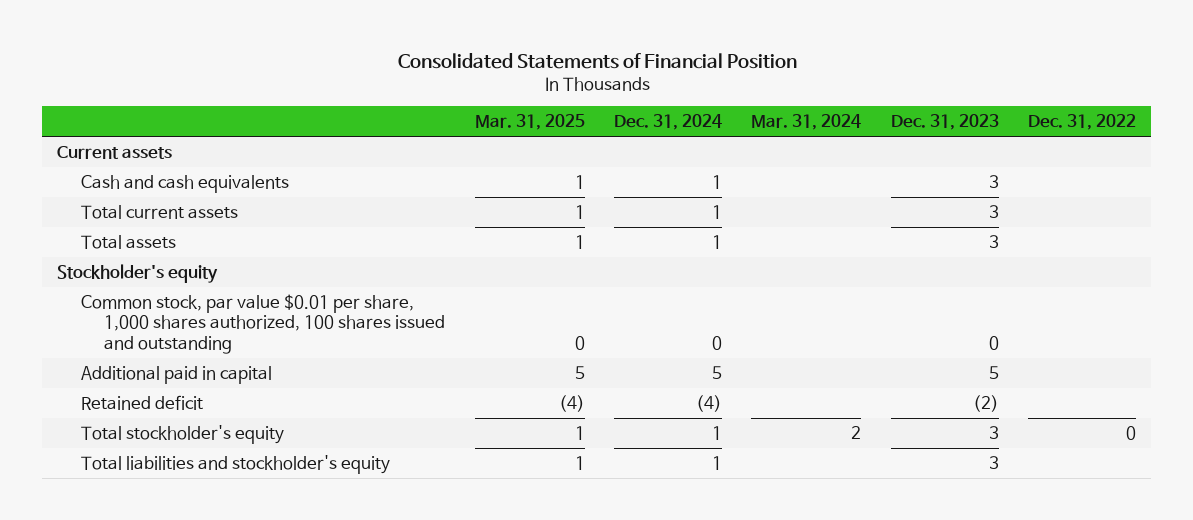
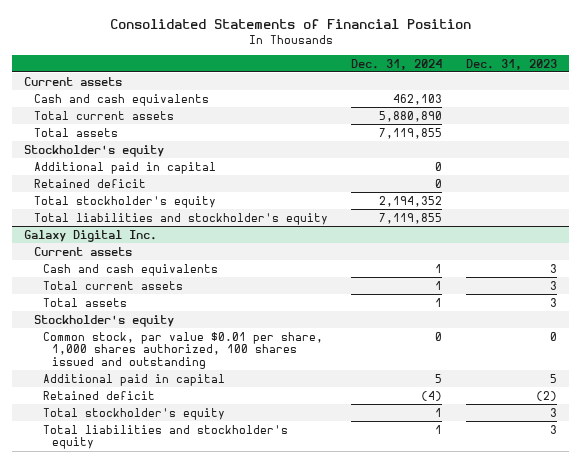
- | Mar. 31, 2025 | Dec. 31, 2024 | Mar. 31, 2024 | Dec. 31, 2023 | Dec. 31, 2022
+ | Dec. 31, 2024 | Dec. 31, 2023
+ Cash and cash equivalents | 462,103 |
+ Total current assets | 5,880,890 |
+ Total assets | 7,119,855 |
+ Stockholder's equity
+ Additional paid in capital | 0 |
+ Retained deficit | 0 |
+ Total stockholder's equity | 2,194,352 |
+ Total liabilities and stockholder's equity | 7,119,855 |
+ Galaxy Digital Inc.
+ Current assets

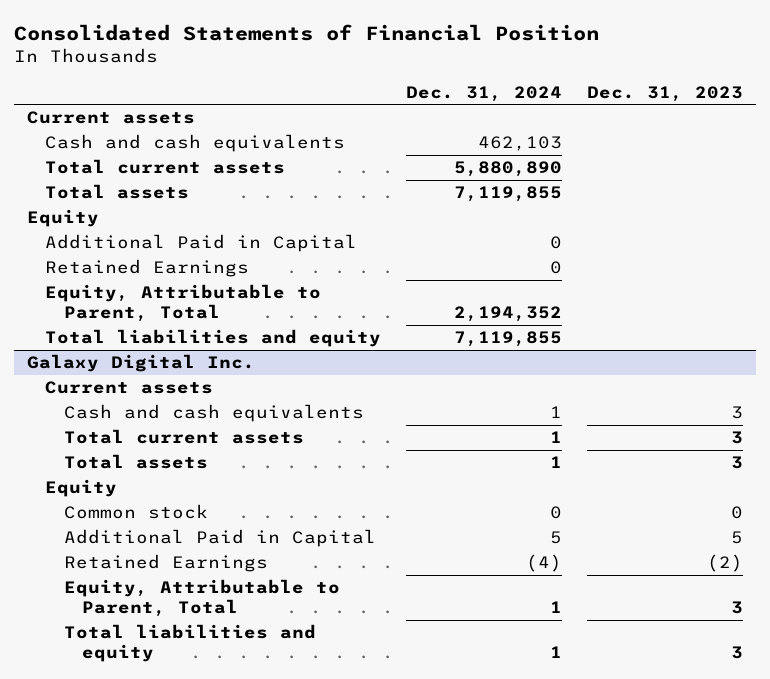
- Stockholder's equity
- Additional paid in capital | 0 |
- Retained deficit | 0 |
- Total stockholder's equity | 2,194,352 |
- Total liabilities and stockholder's equity | 7,119,855 |
+ Equity
+ Additional Paid in Capital | 0 |
+ Retained Earnings | 0 |
+ Equity, Attributable to Parent, Total | 2,194,352 |
+ Total liabilities and equity | 7,119,855 |
@ Galaxy Digital Inc.
- Stockholder's equity
- Common stock, par value $0.01 per share, 1,000 shares authorized, 100 shares issued and outstanding | 0 | 0
- Additional paid in capital | 5 | 5
- Retained deficit | (4) | (2)
- Total stockholder's equity | 1 | 3
- Total liabilities and stockholder's equity | 1 | 3
+ Equity
+ Common stock | 0 | 0
+ Additional Paid in Capital | 5 | 5
+ Retained Earnings | (4) | (2)
+ Equity, Attributable to Parent, Total | 1 | 3
+ Total liabilities and equity | 1 | 3

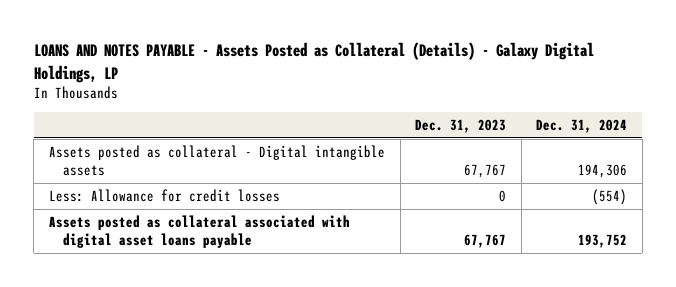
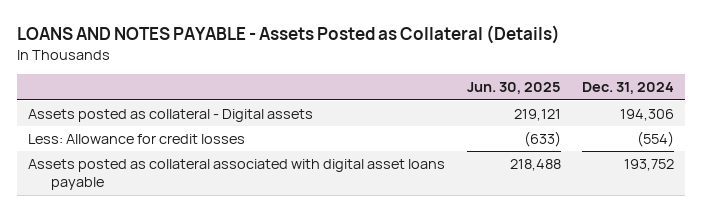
- LOANS AND NOTES PAYABLE - Assets Posted as Collateral (Details) - Galaxy Digital Holdings, LP
+ LOANS AND NOTES PAYABLE - Assets Posted as Collateral (Details)
- | Dec. 31, 2023 | Dec. 31, 2024
+ | Jun. 30, 2025 | Dec. 31, 2024
- Assets posted as collateral - Digital intangible assets | 67,767 | 194,306
+ Assets posted as collateral - Digital assets | 219,121 | 194,306

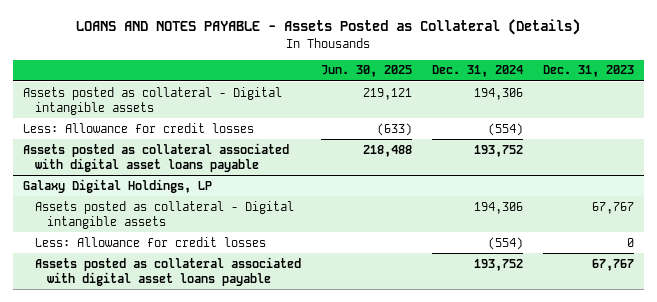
- | Jun. 30, 2025 | Dec. 31, 2024
+ | Jun. 30, 2025 | Dec. 31, 2024 | Dec. 31, 2023
- Assets posted as collateral - Digital assets | 219,121 | 194,306
+ Assets posted as collateral - Digital intangible assets | 219,121 | 194,306 |
+ Galaxy Digital Holdings, LP
+ Assets posted as collateral - Digital intangible assets | | 194,306 | 67,767
+ Less: Allowance for credit losses | | (554) | 0
+ Assets posted as collateral associated with digital asset loans payable | | 193,752 | 67,767

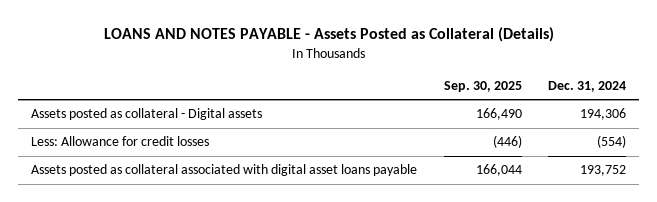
- | Jun. 30, 2025 | Dec. 31, 2024 | Dec. 31, 2023
+ | Sep. 30, 2025 | Dec. 31, 2024
- Assets posted as collateral - Digital intangible assets | 219,121 | 194,306 |
- Less: Allowance for credit losses | (633) | (554) |
- Assets posted as collateral associated with digital asset loans payable | 218,488 | 193,752 |
- Galaxy Digital Holdings, LP
- Assets posted as collateral - Digital intangible assets | | 194,306 | 67,767
+ Assets posted as collateral - Digital assets | 166,490 | 194,306

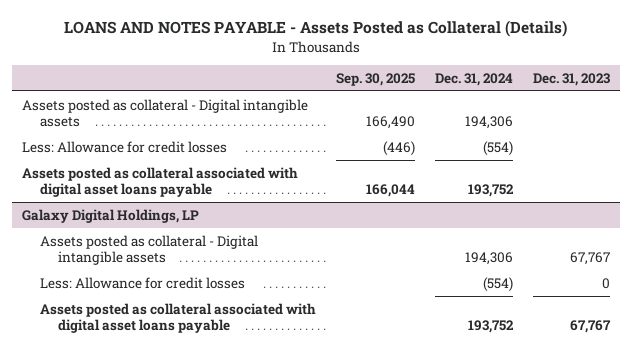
- | Sep. 30, 2025 | Dec. 31, 2024
+ | Sep. 30, 2025 | Dec. 31, 2024 | Dec. 31, 2023
- Assets posted as collateral - Digital assets | 166,490 | 194,306
+ Assets posted as collateral - Digital intangible assets | 166,490 | 194,306 |
+ Galaxy Digital Holdings, LP
+ Assets posted as collateral - Digital intangible assets | | 194,306 | 67,767
+ Less: Allowance for credit losses | | (554) | 0
+ Assets posted as collateral associated with digital asset loans payable | | 193,752 | 67,767

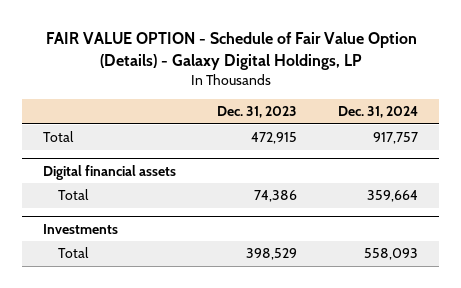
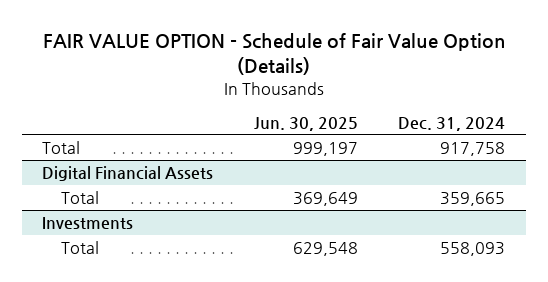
- FAIR VALUE OPTION - Schedule of Fair Value Option (Details) - Galaxy Digital Holdings, LP
+ FAIR VALUE OPTION - Schedule of Fair Value Option (Details)
- | Dec. 31, 2023 | Dec. 31, 2024
+ | Jun. 30, 2025 | Dec. 31, 2024
- Total | 472,915 | 917,757
- Digital financial assets
- Total | 74,386 | 359,664
+ Total | 999,197 | 917,758
+ Digital Financial Assets
+ Total | 369,649 | 359,665

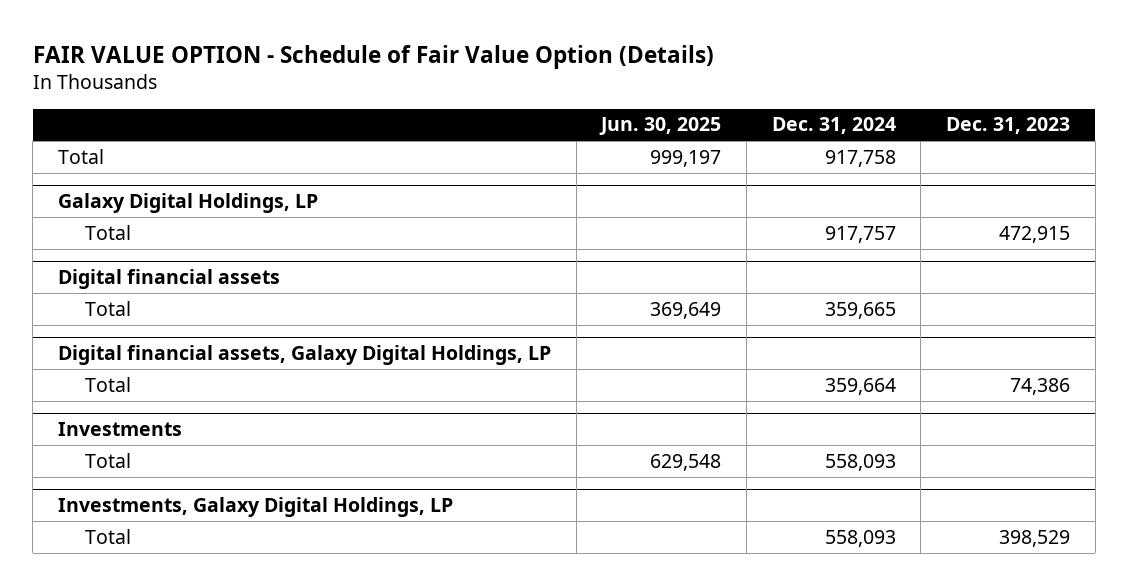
- | Jun. 30, 2025 | Dec. 31, 2024
+ | Jun. 30, 2025 | Dec. 31, 2024 | Dec. 31, 2023
- Digital Financial Assets
+ Galaxy Digital Holdings, LP
+ Total | | 917,757 | 472,915
+ Digital financial assets
+ Digital financial assets, Galaxy Digital Holdings, LP
+ Total | | 359,664 | 74,386
+ Investments, Galaxy Digital Holdings, LP
+ Total | | 558,093 | 398,529

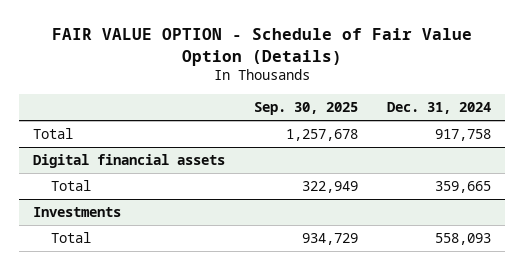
- | Jun. 30, 2025 | Dec. 31, 2024 | Dec. 31, 2023
+ | Sep. 30, 2025 | Dec. 31, 2024
- Galaxy Digital Holdings, LP
- Total | | 917,757 | 472,915
- Digital financial assets, Galaxy Digital Holdings, LP
- Total | | 359,664 | 74,386
- Investments, Galaxy Digital Holdings, LP
- Total | | 558,093 | 398,529

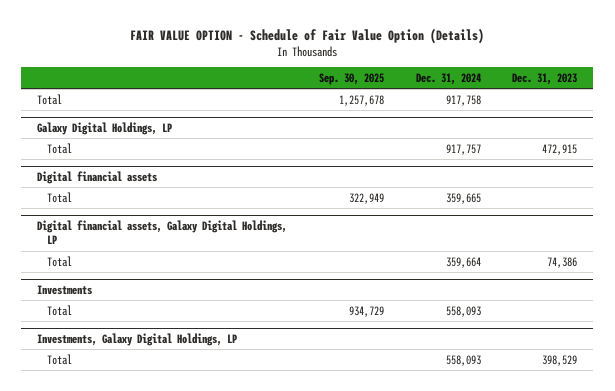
- | Sep. 30, 2025 | Dec. 31, 2024
+ | Sep. 30, 2025 | Dec. 31, 2024 | Dec. 31, 2023
+ Galaxy Digital Holdings, LP
+ Total | | 917,757 | 472,915
+ Digital financial assets, Galaxy Digital Holdings, LP
+ Total | | 359,664 | 74,386
+ Investments, Galaxy Digital Holdings, LP
+ Total | | 558,093 | 398,529

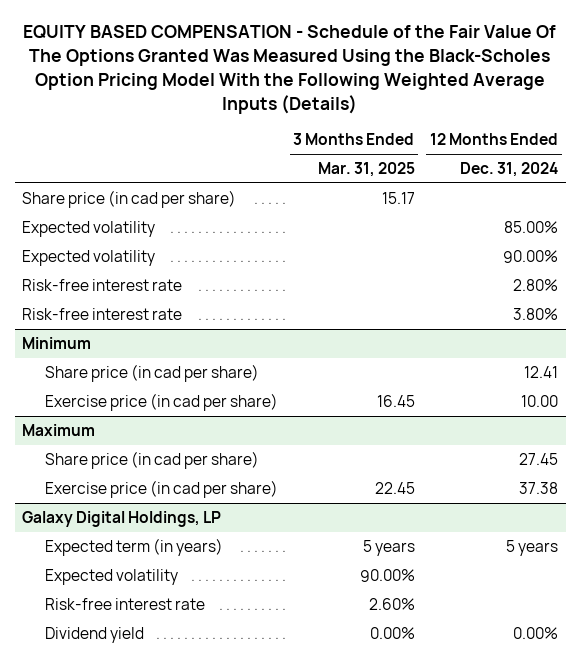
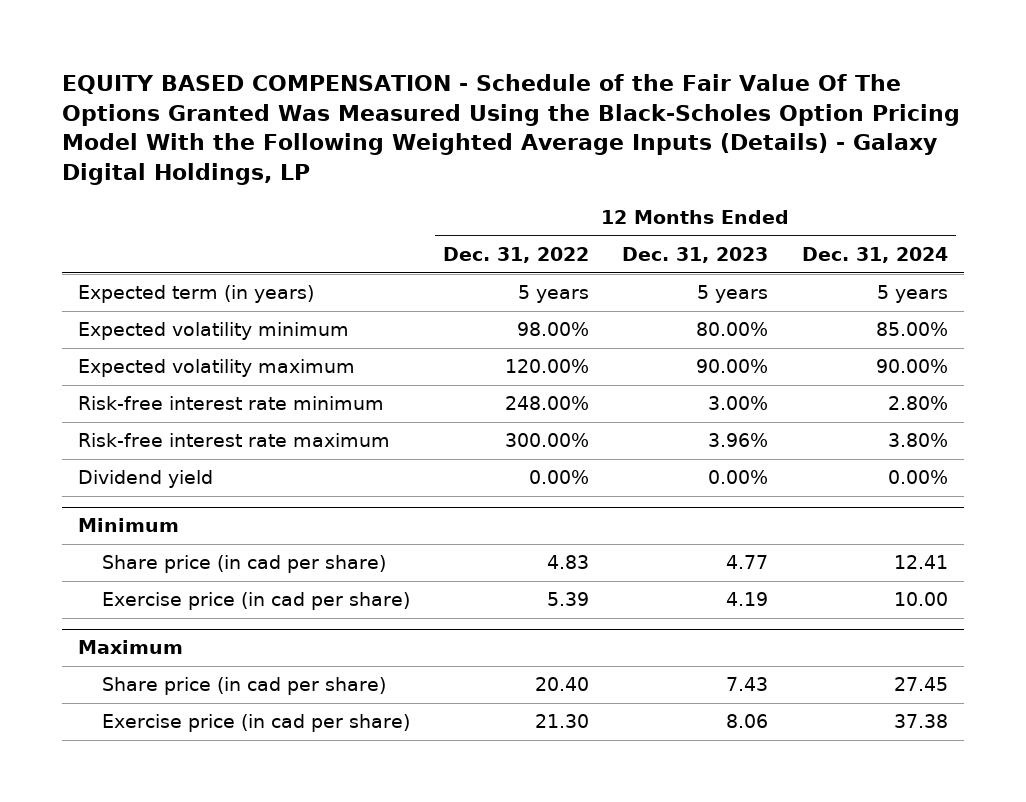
- EQUITY BASED COMPENSATION - Schedule of the Fair Value Of The Options Granted Was Measured Using the Black-Scholes Option Pricing Model With the Following Weighted Average Inputs (Details)
+ EQUITY BASED COMPENSATION - Schedule of the Fair Value Of The Options Granted Was Measured Using the Black-Scholes Option Pricing Model With the Following Weighted Average Inputs (Details) - Galaxy Digital Holdings, LP
- | 3 Months Ended Mar. 31, 2025 | 12 Months Ended Dec. 31, 2024
+ | 12 Months Ended Dec. 31, 2022 | 12 Months Ended Dec. 31, 2023 | 12 Months Ended Dec. 31, 2024
- Share price (in cad per share) | 15.17 |
- Expected volatility | | 85.00%
- Expected volatility | | 90.00%
- Risk-free interest rate | | 2.80%
- Risk-free interest rate | | 3.80%
+ Expected term (in years) | 5 years | 5 years | 5 years
+ Expected volatility minimum | 98.00% | 80.00% | 85.00%
+ Expected volatility maximum | 120.00% | 90.00% | 90.00%
+ Risk-free interest rate minimum | 248.00% | 3.00% | 2.80%
+ Risk-free interest rate maximum | 300.00% | 3.96% | 3.80%
+ Dividend yield | 0.00% | 0.00% | 0.00%
- Galaxy Digital Holdings, LP
- Expected term (in years) | 5 years | 5 years
- Expected volatility | 90.00% |
- Risk-free interest rate | 2.60% |
- Dividend yield | 0.00% | 0.00%

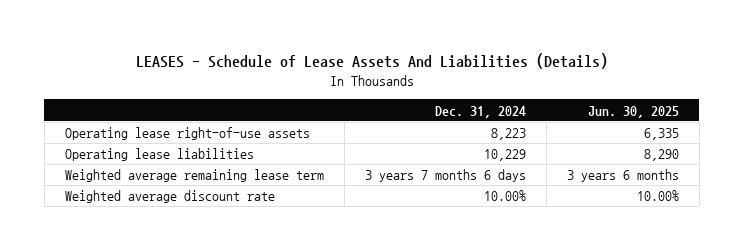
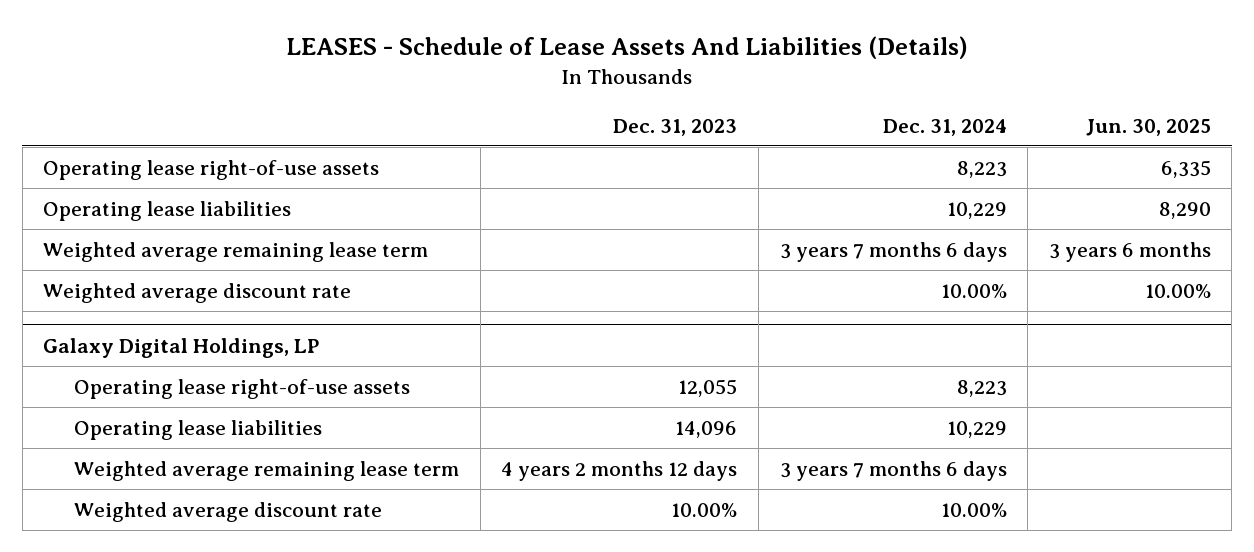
- | Dec. 31, 2024 | Jun. 30, 2025
+ | Dec. 31, 2023 | Dec. 31, 2024 | Jun. 30, 2025
+ Galaxy Digital Holdings, LP
+ Operating lease right-of-use assets | 12,055 | 8,223 |
+ Operating lease liabilities | 14,096 | 10,229 |
+ Weighted average remaining lease term | 4 years 2 months 12 days | 3 years 7 months 6 days |
+ Weighted average discount rate | 10.00% | 10.00% |

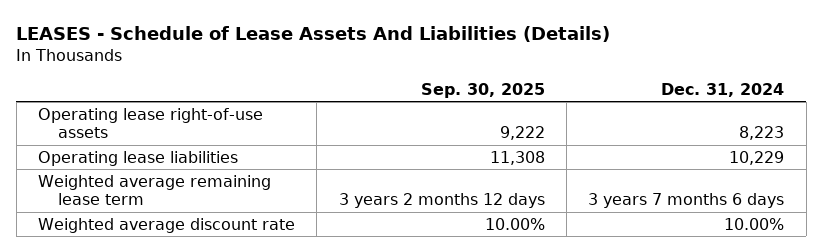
- | Dec. 31, 2023 | Dec. 31, 2024 | Jun. 30, 2025
+ | Sep. 30, 2025 | Dec. 31, 2024
- Galaxy Digital Holdings, LP
- Operating lease right-of-use assets | 12,055 | 8,223 |
- Operating lease liabilities | 14,096 | 10,229 |
- Weighted average remaining lease term | 4 years 2 months 12 days | 3 years 7 months 6 days |
- Weighted average discount rate | 10.00% | 10.00% |

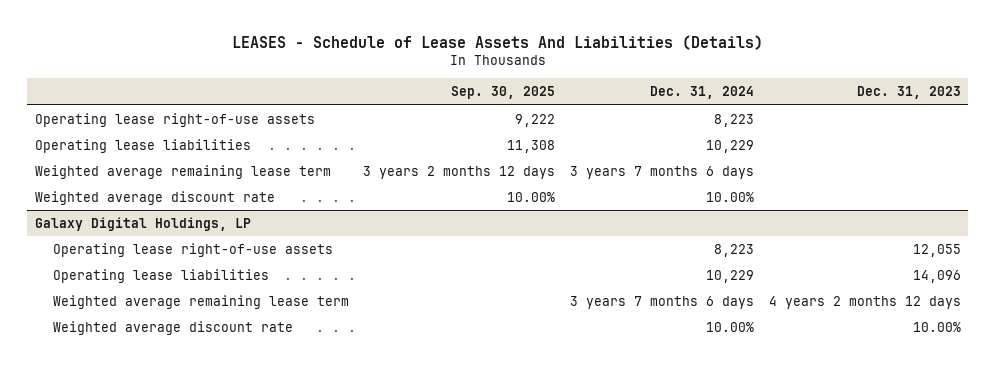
- | Sep. 30, 2025 | Dec. 31, 2024
+ | Sep. 30, 2025 | Dec. 31, 2024 | Dec. 31, 2023
+ Galaxy Digital Holdings, LP
+ Operating lease right-of-use assets | | 8,223 | 12,055
+ Operating lease liabilities | | 10,229 | 14,096
+ Weighted average remaining lease term | | 3 years 7 months 6 days | 4 years 2 months 12 days
+ Weighted average discount rate | | 10.00% | 10.00%

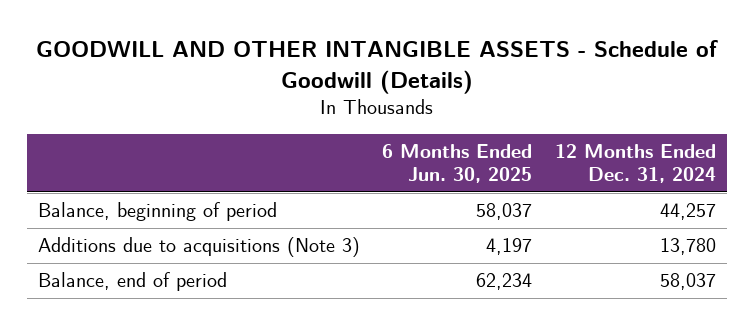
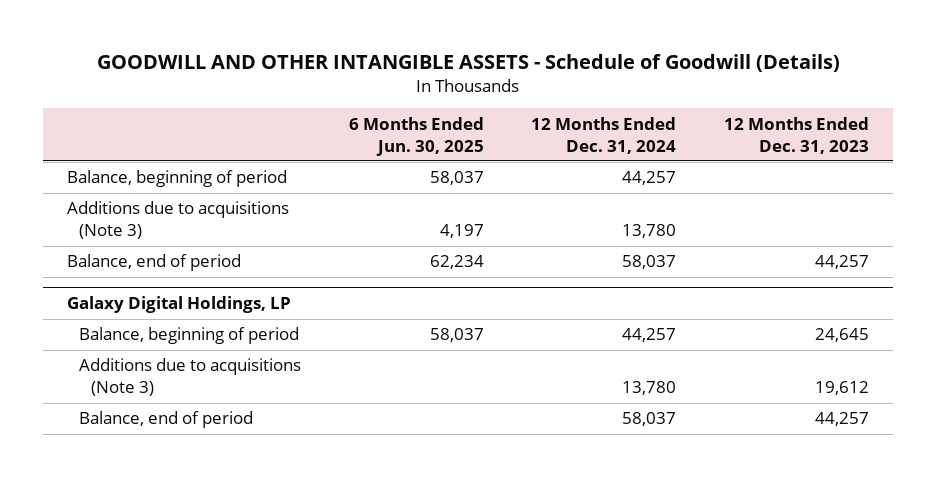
- | 6 Months Ended Jun. 30, 2025 | 12 Months Ended Dec. 31, 2024
+ | 6 Months Ended Jun. 30, 2025 | 12 Months Ended Dec. 31, 2024 | 12 Months Ended Dec. 31, 2023
+ Galaxy Digital Holdings, LP
+ Balance, beginning of period | 58,037 | 44,257 | 24,645
+ Additions due to acquisitions (Note 3) | | 13,780 | 19,612
+ Balance, end of period | | 58,037 | 44,257

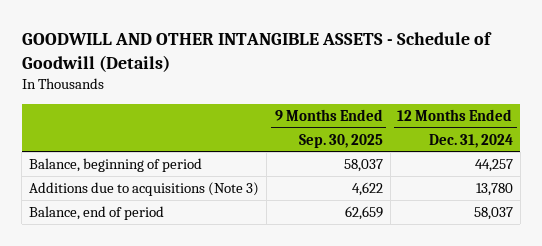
- | 6 Months Ended Jun. 30, 2025 | 12 Months Ended Dec. 31, 2024 | 12 Months Ended Dec. 31, 2023
+ | 9 Months Ended Sep. 30, 2025 | 12 Months Ended Dec. 31, 2024
- Galaxy Digital Holdings, LP
- Balance, beginning of period | 58,037 | 44,257 | 24,645
- Additions due to acquisitions (Note 3) | | 13,780 | 19,612
- Balance, end of period | | 58,037 | 44,257

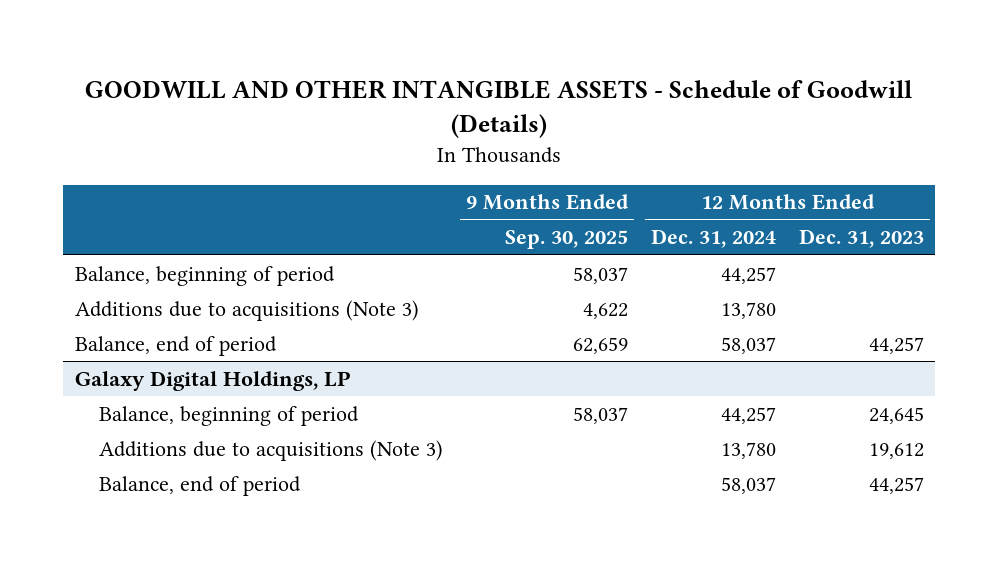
- | 9 Months Ended Sep. 30, 2025 | 12 Months Ended Dec. 31, 2024
+ | 9 Months Ended Sep. 30, 2025 | 12 Months Ended Dec. 31, 2024 | 12 Months Ended Dec. 31, 2023
+ Galaxy Digital Holdings, LP
+ Balance, beginning of period | 58,037 | 44,257 | 24,645
+ Additions due to acquisitions (Note 3) | | 13,780 | 19,612
+ Balance, end of period | | 58,037 | 44,257

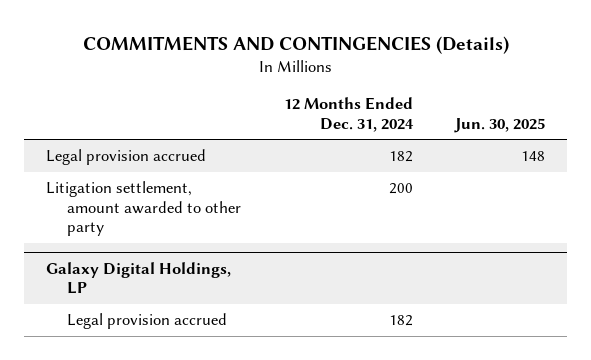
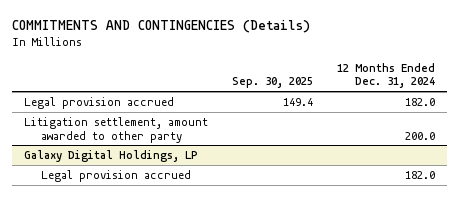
- | 12 Months Ended Dec. 31, 2024 | Jun. 30, 2025
+ | Sep. 30, 2025 | 12 Months Ended Dec. 31, 2024
- Legal provision accrued | 182 | 148
- Litigation settlement, amount awarded to other party | 200 |
+ Legal provision accrued | 149.4 | 182.0
+ Litigation settlement, amount awarded to other party | | 200.0
@ Galaxy Digital Holdings, LP
- Legal provision accrued | 182 |
+ Legal provision accrued | | 182.0

